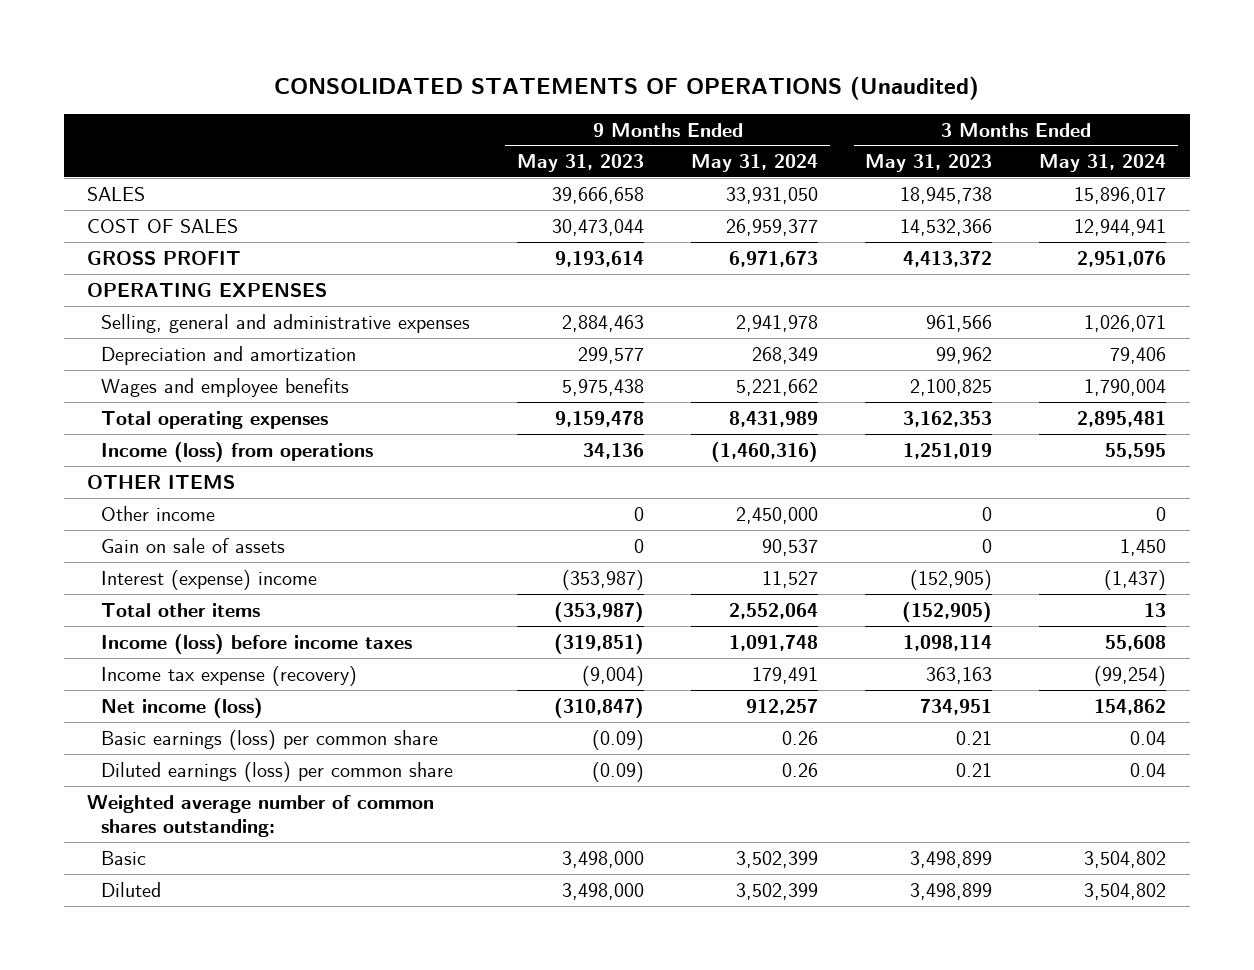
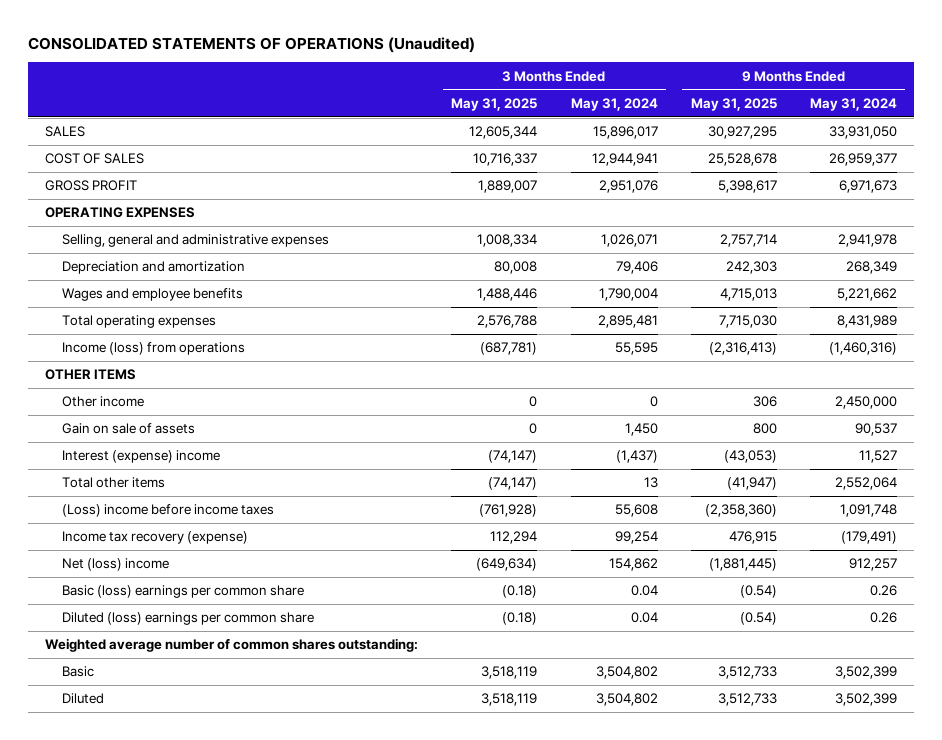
- | 9 Months Ended May 31, 2023 | 9 Months Ended May 31, 2024 | 3 Months Ended May 31, 2023 | 3 Months Ended May 31, 2024
+ | 3 Months Ended May 31, 2025 | 3 Months Ended May 31, 2024 | 9 Months Ended May 31, 2025 | 9 Months Ended May 31, 2024
- Income (loss) before income taxes | (319,851) | 1,091,748 | 1,098,114 | 55,608
- Income tax expense (recovery) | (9,004) | 179,491 | 363,163 | (99,254)
- Net income (loss) | (310,847) | 912,257 | 734,951 | 154,862
- Basic earnings (loss) per common share | (0.09) | 0.26 | 0.21 | 0.04
- Diluted earnings (loss) per common share | (0.09) | 0.26 | 0.21 | 0.04
+ (Loss) income before income taxes | (761,928) | 55,608 | (2,358,360) | 1,091,748
+ Income tax recovery (expense) | 112,294 | 99,254 | 476,915 | (179,491)
+ Net (loss) income | (649,634) | 154,862 | (1,881,445) | 912,257
+ Basic (loss) earnings per common share | (0.18) | 0.04 | (0.54) | 0.26
+ Diluted (loss) earnings per common share | (0.18) | 0.04 | (0.54) | 0.26

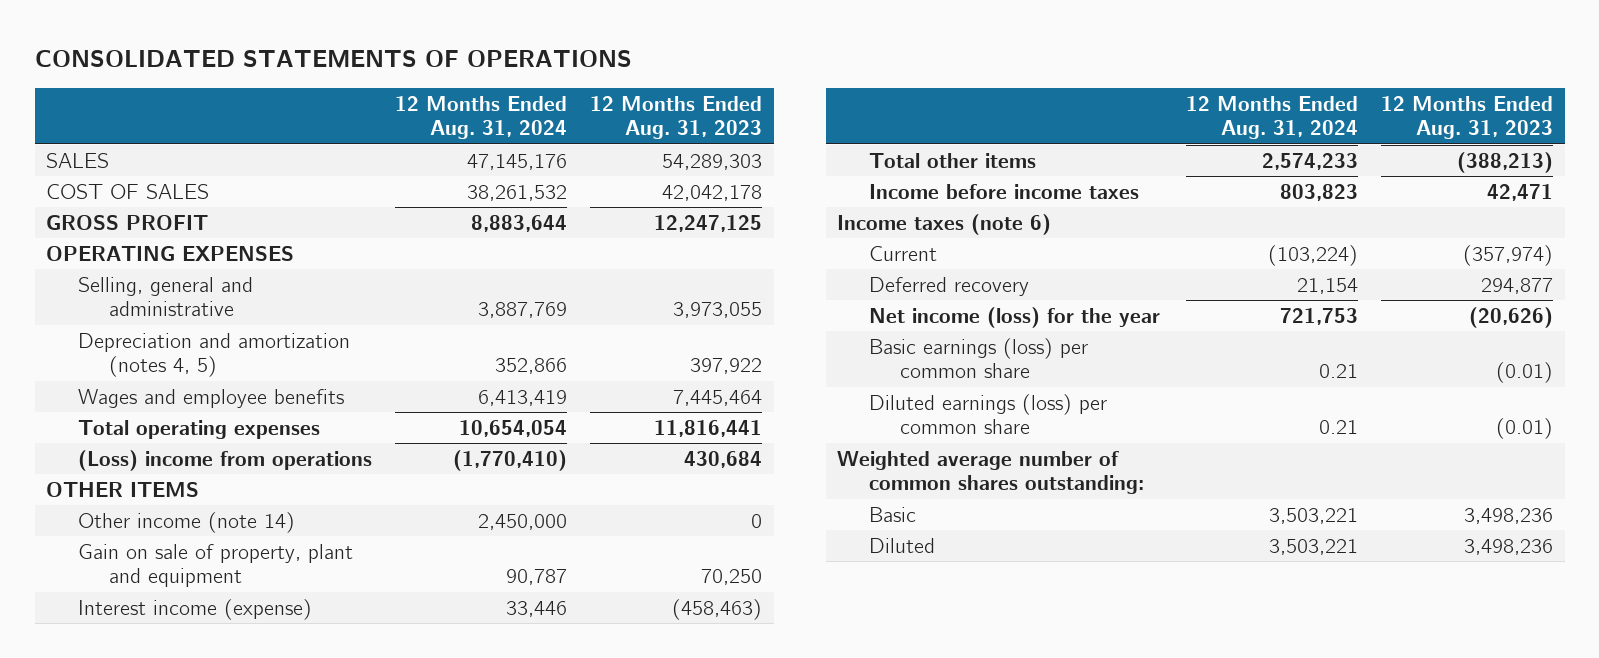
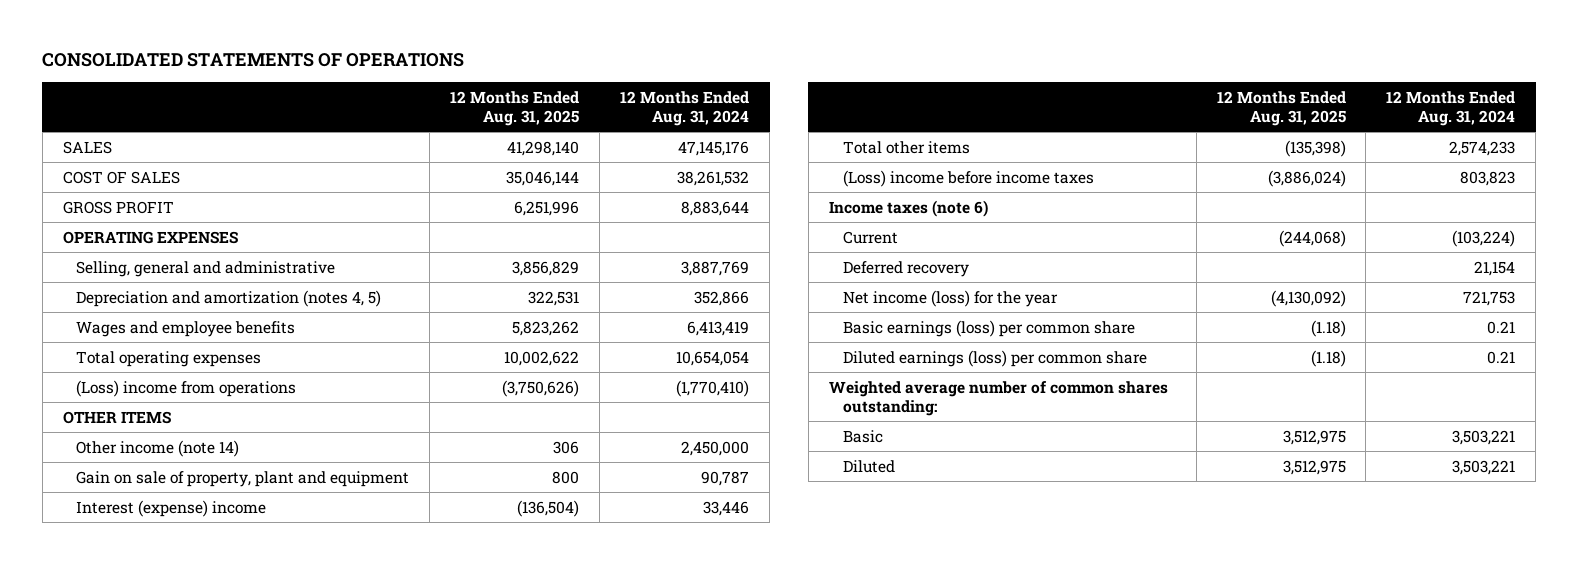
- | 12 Months Ended Aug. 31, 2024 | 12 Months Ended Aug. 31, 2023
+ | 12 Months Ended Aug. 31, 2025 | 12 Months Ended Aug. 31, 2024
- Interest income (expense) | 33,446 | (458,463)
+ Interest (expense) income | (136,504) | 33,446
- Income before income taxes | 803,823 | 42,471
+ (Loss) income before income taxes | (3,886,024) | 803,823

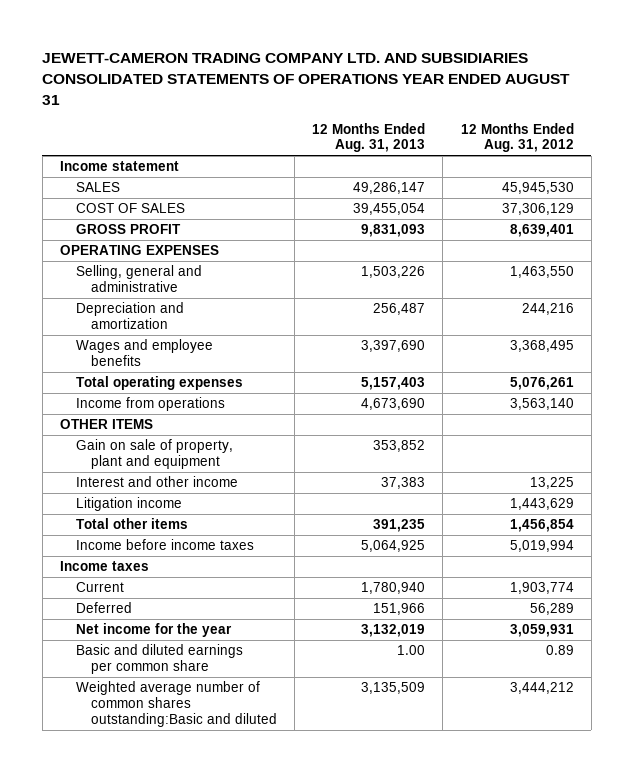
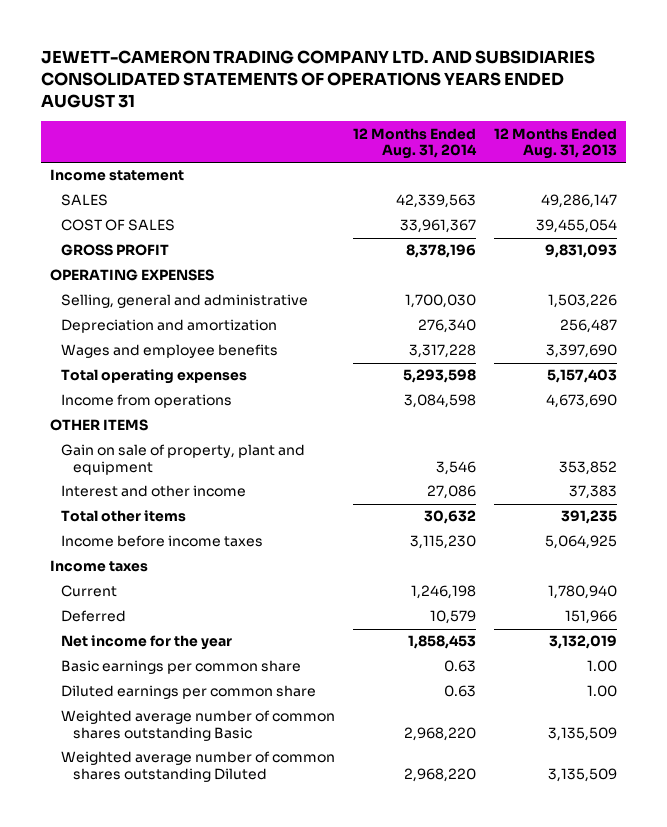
- JEWETT-CAMERON TRADING COMPANY LTD. AND SUBSIDIARIES CONSOLIDATED STATEMENTS OF OPERATIONS YEAR ENDED AUGUST 31
+ JEWETT-CAMERON TRADING COMPANY LTD. AND SUBSIDIARIES CONSOLIDATED STATEMENTS OF OPERATIONS YEARS ENDED AUGUST 31
- | 12 Months Ended Aug. 31, 2013 | 12 Months Ended Aug. 31, 2012
+ | 12 Months Ended Aug. 31, 2014 | 12 Months Ended Aug. 31, 2013
- Litigation income | | 1,443,629
- Basic and diluted earnings per common share | 1.00 | 0.89
- Weighted average number of common shares outstanding:Basic and diluted | 3,135,509 | 3,444,212
+ Basic earnings per common share | 0.63 | 1.00
+ Diluted earnings per common share | 0.63 | 1.00
+ Weighted average number of common shares outstanding Basic | 2,968,220 | 3,135,509
+ Weighted average number of common shares outstanding Diluted | 2,968,220 | 3,135,509

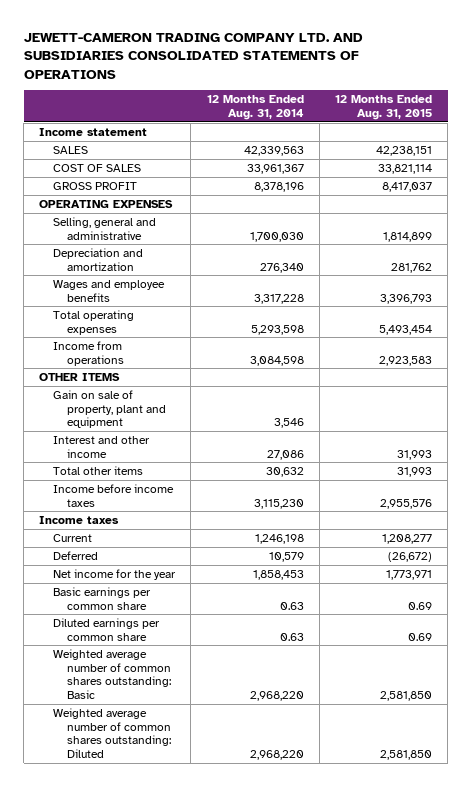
- JEWETT-CAMERON TRADING COMPANY LTD. AND SUBSIDIARIES CONSOLIDATED STATEMENTS OF OPERATIONS YEARS ENDED AUGUST 31
+ JEWETT-CAMERON TRADING COMPANY LTD. AND SUBSIDIARIES CONSOLIDATED STATEMENTS OF OPERATIONS
- | 12 Months Ended Aug. 31, 2014 | 12 Months Ended Aug. 31, 2013
+ | 12 Months Ended Aug. 31, 2014 | 12 Months Ended Aug. 31, 2015
- Weighted average number of common shares outstanding Basic | 2,968,220 | 3,135,509
- Weighted average number of common shares outstanding Diluted | 2,968,220 | 3,135,509
+ Weighted average number of common shares outstanding: Basic | 2,968,220 | 2,581,850
+ Weighted average number of common shares outstanding: Diluted | 2,968,220 | 2,581,850

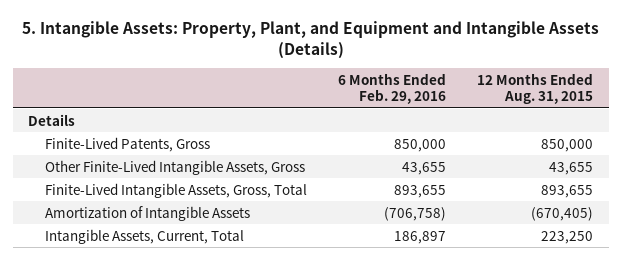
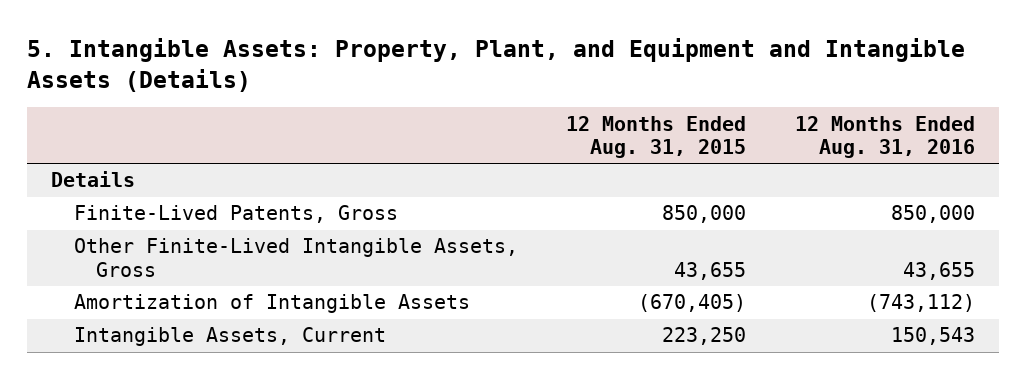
- | 6 Months Ended Feb. 29, 2016 | 12 Months Ended Aug. 31, 2015
+ | 12 Months Ended Aug. 31, 2015 | 12 Months Ended Aug. 31, 2016
- Finite-Lived Intangible Assets, Gross, Total | 893,655 | 893,655
- Intangible Assets, Current, Total | 186,897 | 223,250
+ Intangible Assets, Current | 223,250 | 150,543

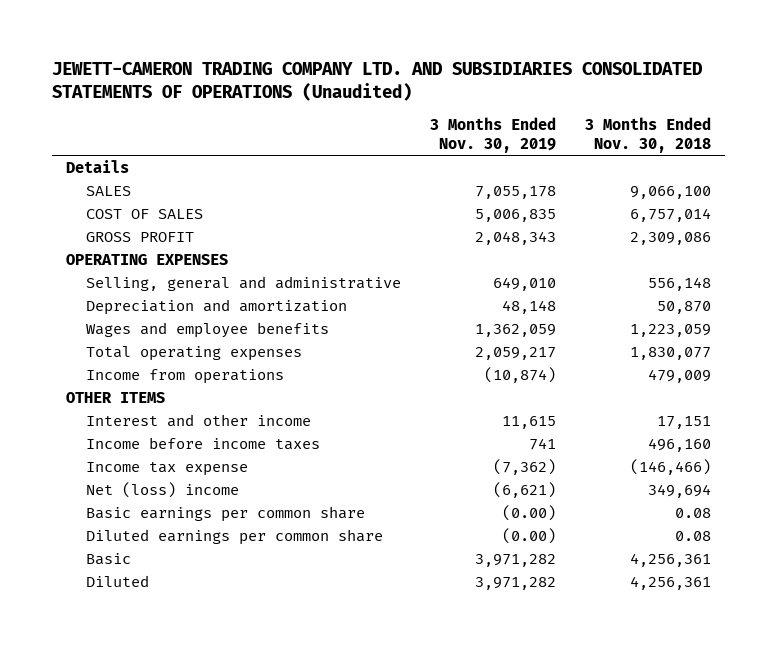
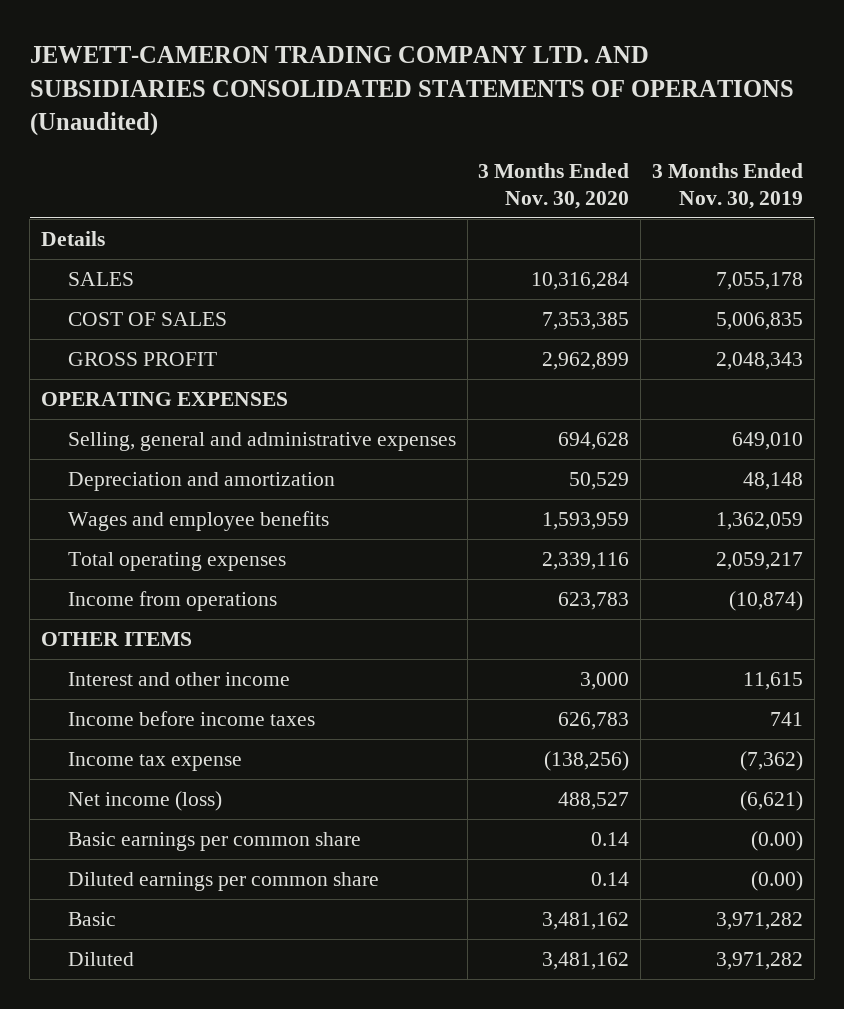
- | 3 Months Ended Nov. 30, 2019 | 3 Months Ended Nov. 30, 2018
+ | 3 Months Ended Nov. 30, 2020 | 3 Months Ended Nov. 30, 2019
- Selling, general and administrative | 649,010 | 556,148
+ Selling, general and administrative expenses | 694,628 | 649,010
- Net (loss) income | (6,621) | 349,694
+ Net income (loss) | 488,527 | (6,621)

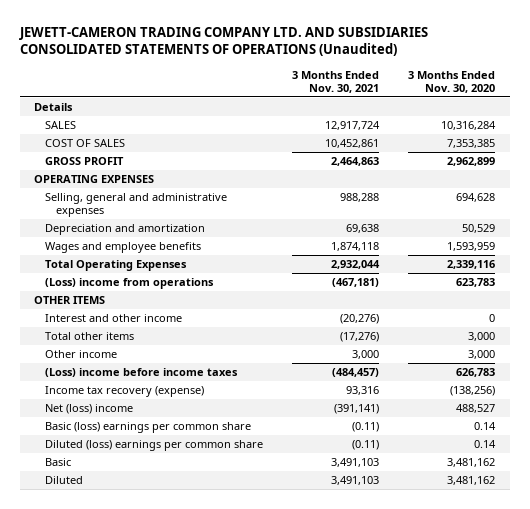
- | 3 Months Ended Nov. 30, 2020 | 3 Months Ended Nov. 30, 2019
+ | 3 Months Ended Nov. 30, 2021 | 3 Months Ended Nov. 30, 2020
- Total operating expenses | 2,339,116 | 2,059,217
- Income from operations | 623,783 | (10,874)
+ Total Operating Expenses | 2,932,044 | 2,339,116
+ (Loss) income from operations | (467,181) | 623,783
- Interest and other income | 3,000 | 11,615
- Income before income taxes | 626,783 | 741
- Income tax expense | (138,256) | (7,362)
- Net income (loss) | 488,527 | (6,621)
- Basic earnings per common share | 0.14 | (0.00)
- Diluted earnings per common share | 0.14 | (0.00)
+ Interest and other income | (20,276) | 0
+ Total other items | (17,276) | 3,000
+ Other income | 3,000 | 3,000
+ (Loss) income before income taxes | (484,457) | 626,783
+ Income tax recovery (expense) | 93,316 | (138,256)
+ Net (loss) income | (391,141) | 488,527
+ Basic (loss) earnings per common share | (0.11) | 0.14
+ Diluted (loss) earnings per common share | (0.11) | 0.14

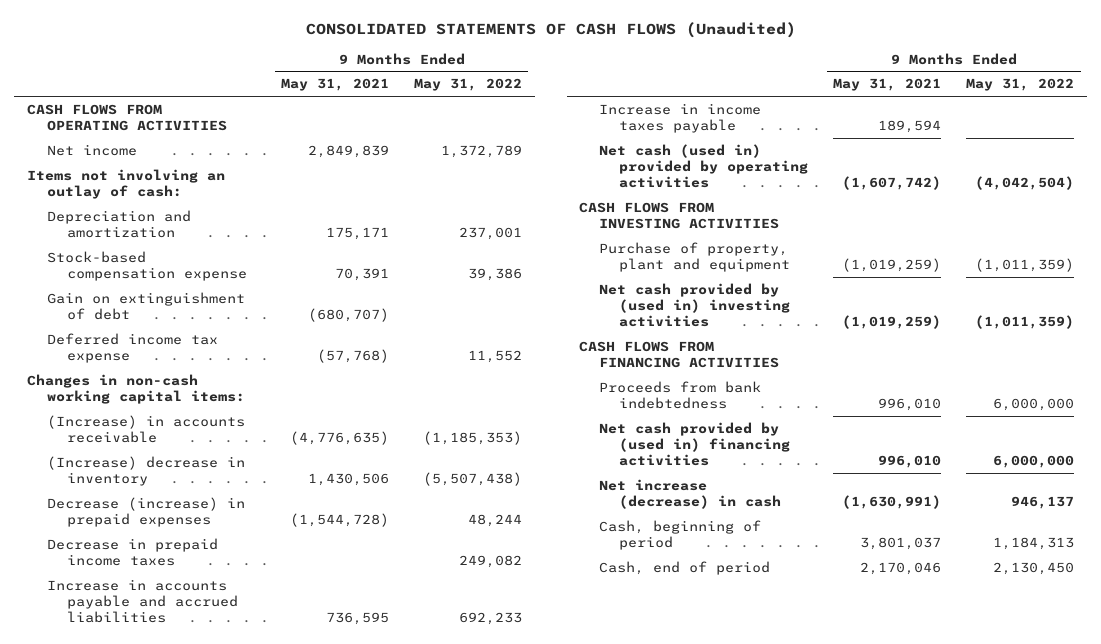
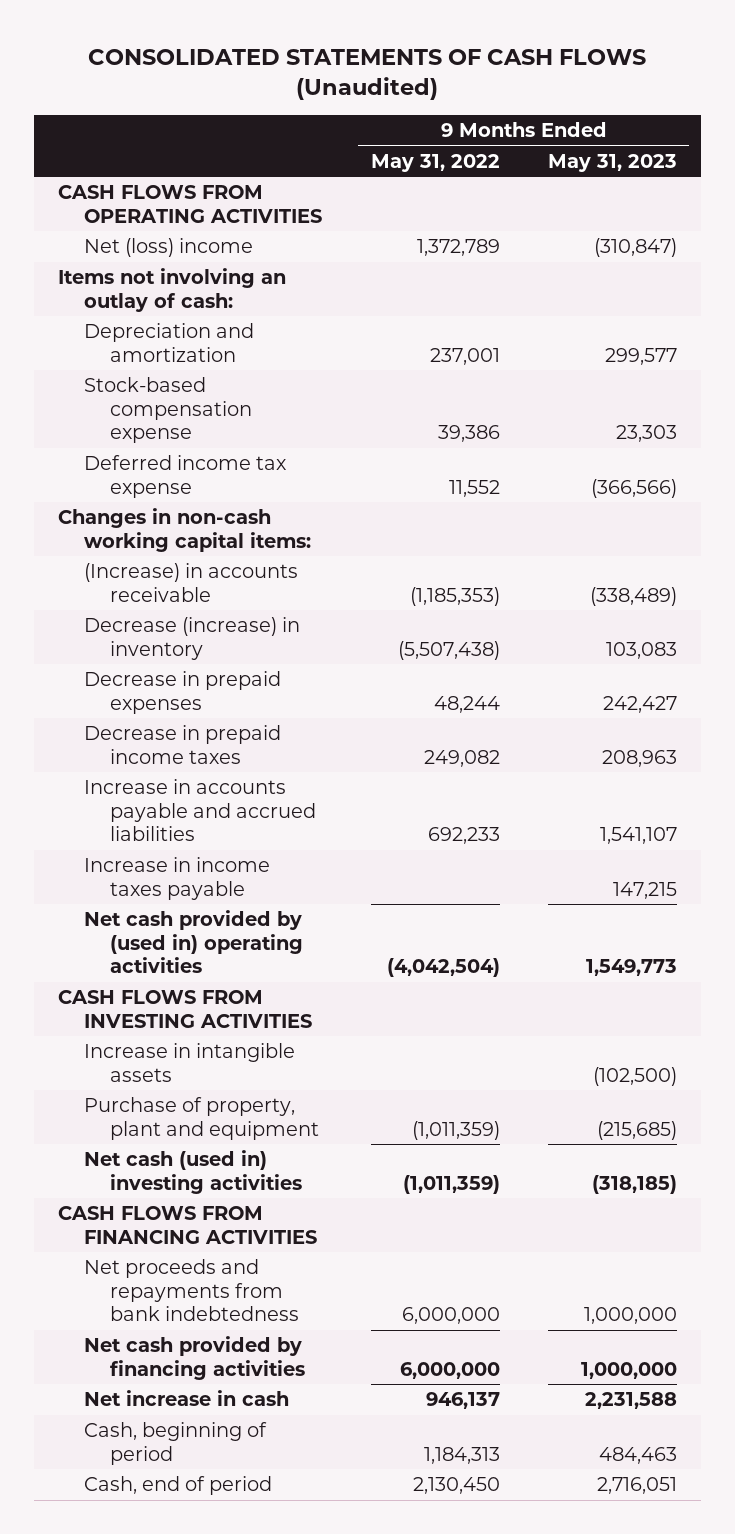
- | 9 Months Ended May 31, 2021 | 9 Months Ended May 31, 2022
+ | 9 Months Ended May 31, 2022 | 9 Months Ended May 31, 2023
- Net income | 2,849,839 | 1,372,789
+ Net (loss) income | 1,372,789 | (310,847)
- Gain on extinguishment of debt | (680,707) |
- (Increase) decrease in inventory | 1,430,506 | (5,507,438)
- Decrease (increase) in prepaid expenses | (1,544,728) | 48,244
+ Decrease (increase) in inventory | (5,507,438) | 103,083
+ Decrease in prepaid expenses | 48,244 | 242,427
- Net cash (used in) provided by operating activities | (1,607,742) | (4,042,504)
+ Net cash provided by (used in) operating activities | (4,042,504) | 1,549,773
+ Increase in intangible assets | | (102,500)
- Net cash provided by (used in) investing activities | (1,019,259) | (1,011,359)
+ Net cash (used in) investing activities | (1,011,359) | (318,185)
- Proceeds from bank indebtedness | 996,010 | 6,000,000
- Net cash provided by (used in) financing activities | 996,010 | 6,000,000
- Net increase (decrease) in cash | (1,630,991) | 946,137
+ Net proceeds and repayments from bank indebtedness | 6,000,000 | 1,000,000
+ Net cash provided by financing activities | 6,000,000 | 1,000,000
+ Net increase in cash | 946,137 | 2,231,588

